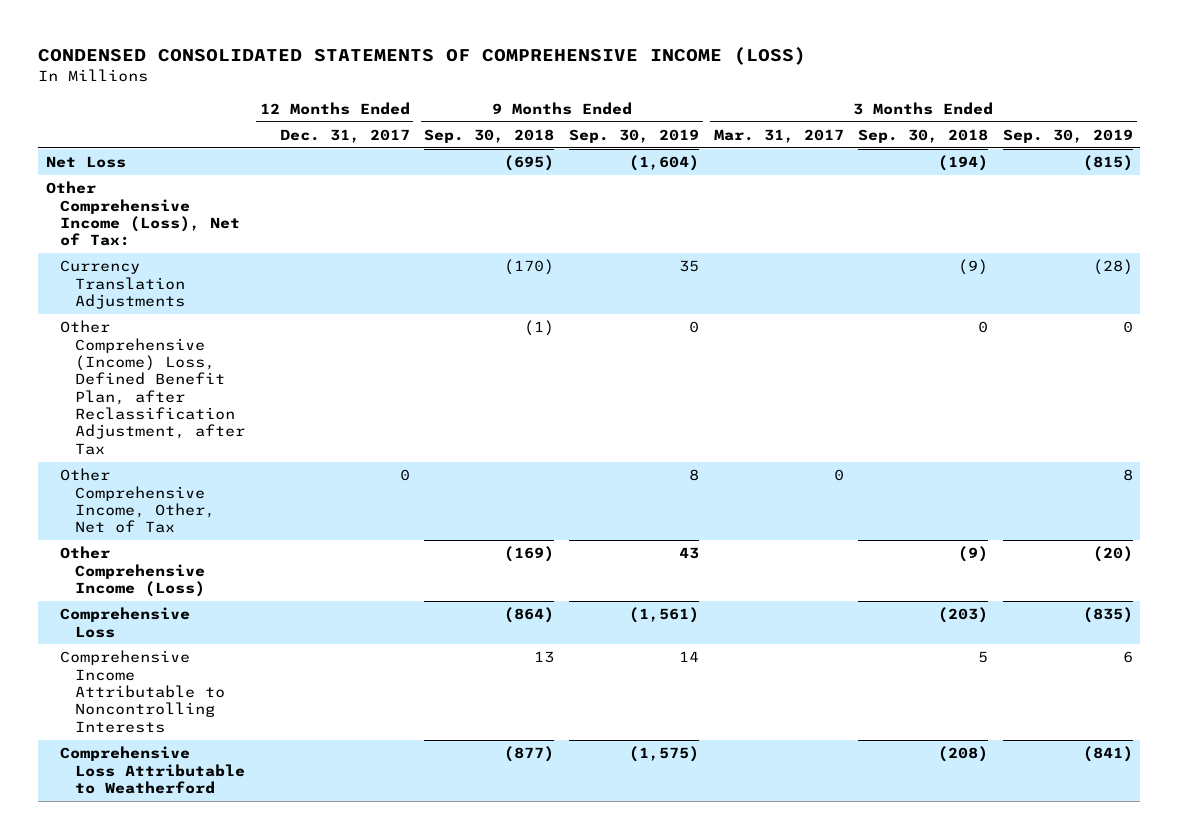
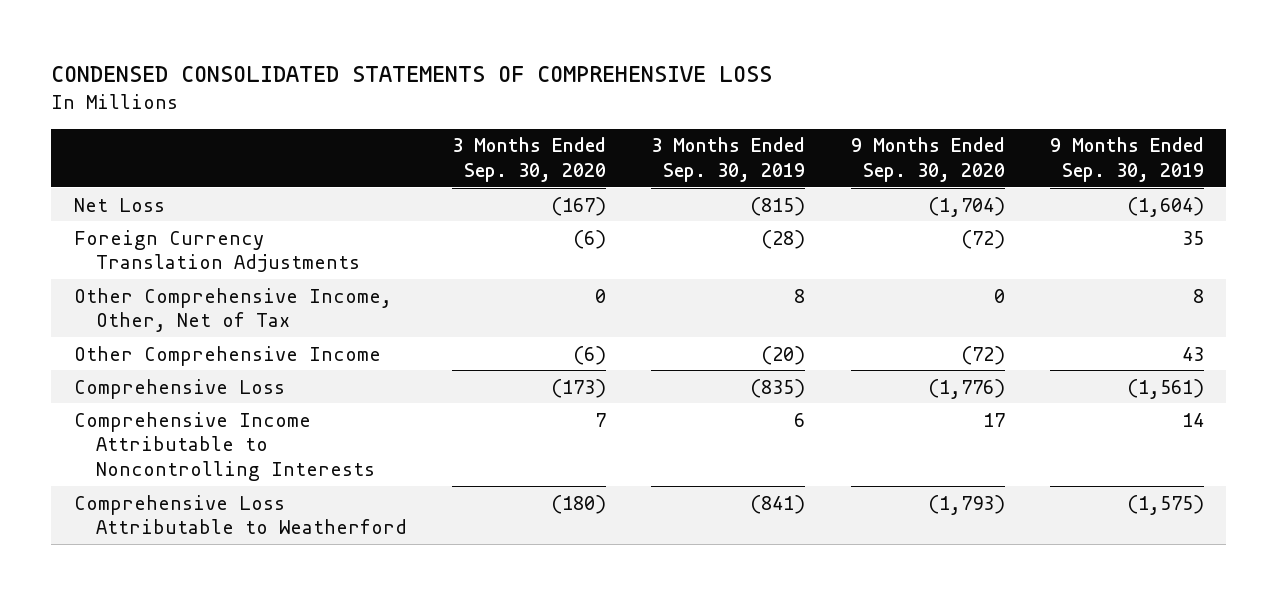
- CONDENSED CONSOLIDATED STATEMENTS OF COMPREHENSIVE INCOME (LOSS)
+ CONDENSED CONSOLIDATED STATEMENTS OF COMPREHENSIVE LOSS
- | 12 Months Ended Dec. 31, 2017 | 9 Months Ended Sep. 30, 2018 | 9 Months Ended Sep. 30, 2019 | 3 Months Ended Mar. 31, 2017 | 3 Months Ended Sep. 30, 2018 | 3 Months Ended Sep. 30, 2019
+ | 3 Months Ended Sep. 30, 2020 | 3 Months Ended Sep. 30, 2019 | 9 Months Ended Sep. 30, 2020 | 9 Months Ended Sep. 30, 2019
- Other Comprehensive Income (Loss), Net of Tax:
- Currency Translation Adjustments | | (170) | 35 | | (9) | (28)
- Other Comprehensive (Income) Loss, Defined Benefit Plan, after Reclassification Adjustment, after Tax | | (1) | 0 | | 0 | 0
+ Foreign Currency Translation Adjustments | (6) | (28) | (72) | 35
- Other Comprehensive Income (Loss) | | (169) | 43 | | (9) | (20)
+ Other Comprehensive Income | (6) | (20) | (72) | 43

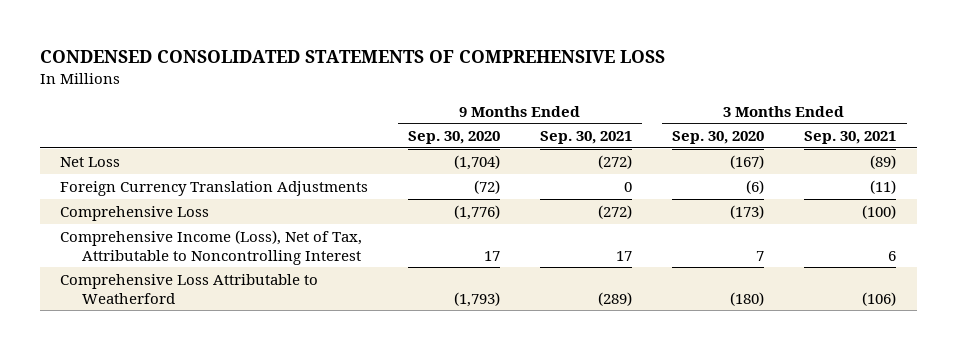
- | 3 Months Ended Sep. 30, 2020 | 3 Months Ended Sep. 30, 2019 | 9 Months Ended Sep. 30, 2020 | 9 Months Ended Sep. 30, 2019
+ | 9 Months Ended Sep. 30, 2020 | 9 Months Ended Sep. 30, 2021 | 3 Months Ended Sep. 30, 2020 | 3 Months Ended Sep. 30, 2021
- Other Comprehensive Income, Other, Net of Tax | 0 | 8 | 0 | 8
- Other Comprehensive Income | (6) | (20) | (72) | 43
- Comprehensive Income Attributable to Noncontrolling Interests | 7 | 6 | 17 | 14
+ Comprehensive Income (Loss), Net of Tax, Attributable to Noncontrolling Interest | 17 | 17 | 7 | 6

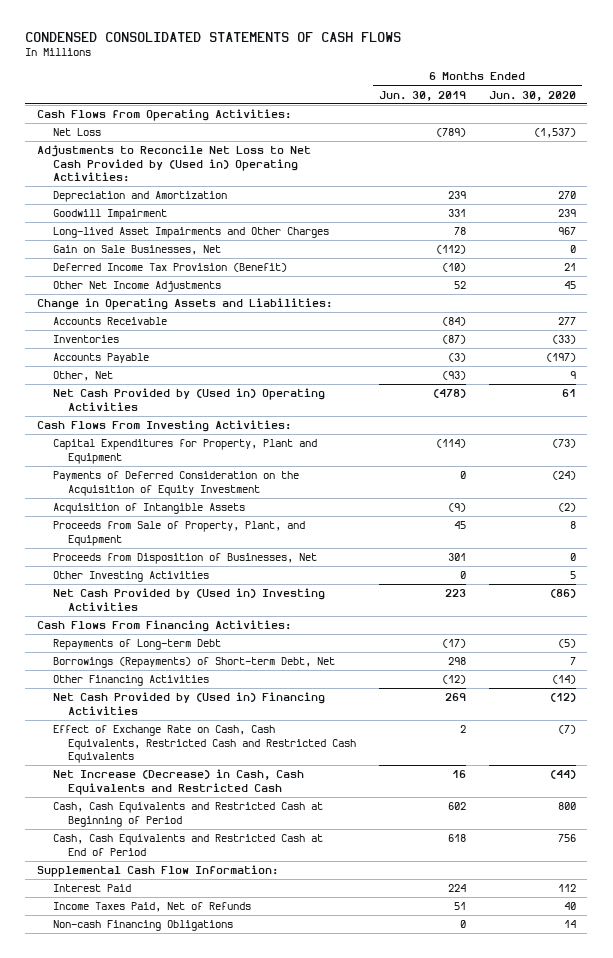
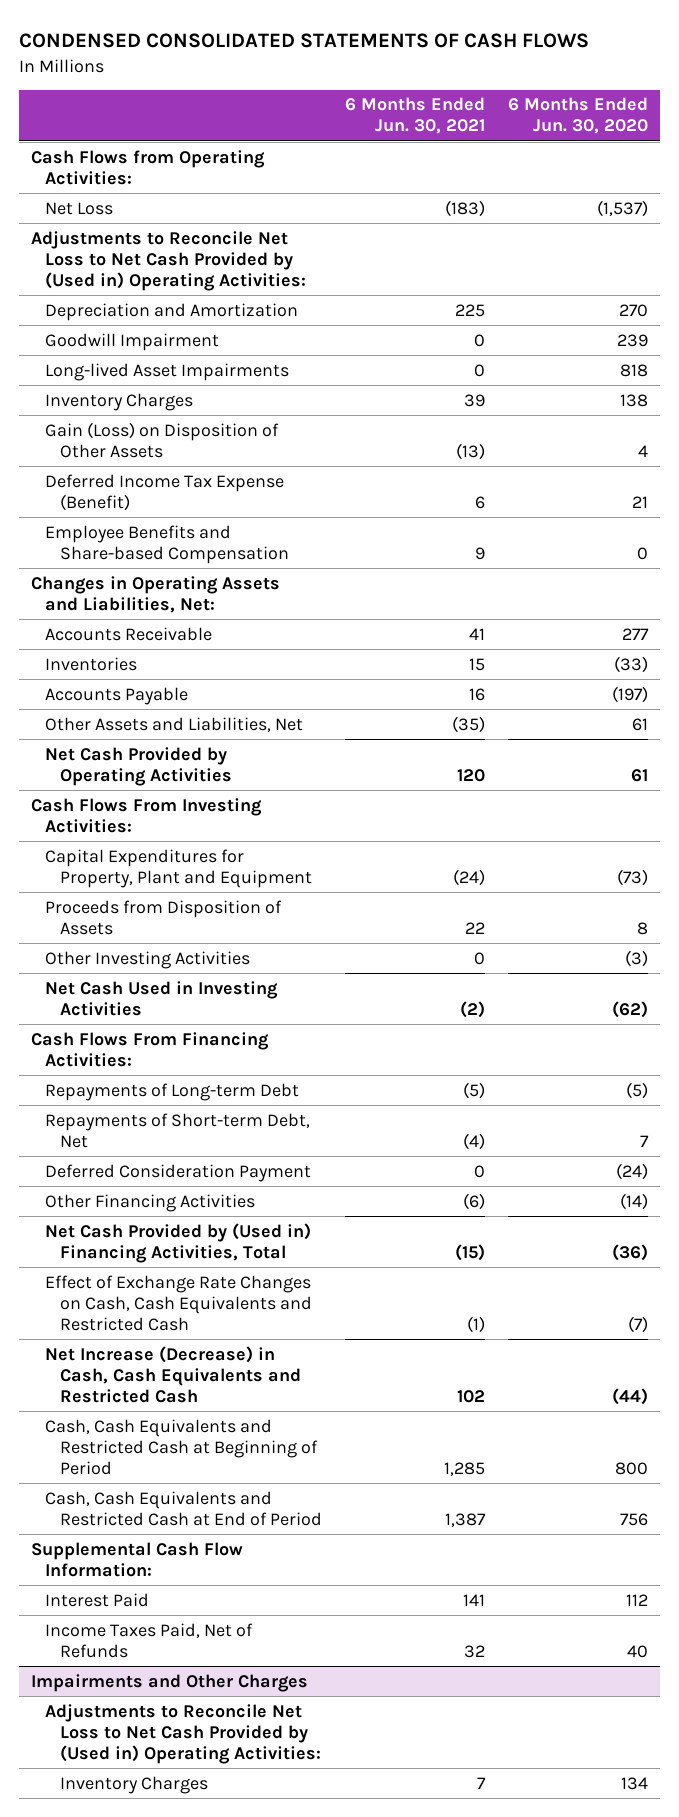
- | 6 Months Ended Jun. 30, 2019 | 6 Months Ended Jun. 30, 2020
+ | 6 Months Ended Jun. 30, 2021 | 6 Months Ended Jun. 30, 2020
- Long-lived Asset Impairments and Other Charges | 78 | 967
- Gain on Sale Businesses, Net | (112) | 0
- Deferred Income Tax Provision (Benefit) | (10) | 21
- Other Net Income Adjustments | 52 | 45
- Change in Operating Assets and Liabilities:
+ Long-lived Asset Impairments | 0 | 818
+ Inventory Charges | 39 | 138
+ Gain (Loss) on Disposition of Other Assets | (13) | 4
+ Deferred Income Tax Expense (Benefit) | 6 | 21
+ Employee Benefits and Share-based Compensation | 9 | 0
+ Changes in Operating Assets and Liabilities, Net:
- Other, Net | (93) | 9
- Net Cash Provided by (Used in) Operating Activities | (478) | 61
+ Other Assets and Liabilities, Net | (35) | 61
+ Net Cash Provided by Operating Activities | 120 | 61
- Payments of Deferred Consideration on the Acquisition of Equity Investment | 0 | (24)
- Acquisition of Intangible Assets | (9) | (2)
- Proceeds from Sale of Property, Plant, and Equipment | 45 | 8
- Proceeds from Disposition of Businesses, Net | 301 | 0
- Other Investing Activities | 0 | 5
- Net Cash Provided by (Used in) Investing Activities | 223 | (86)
+ Proceeds from Disposition of Assets | 22 | 8
+ Other Investing Activities | 0 | (3)
+ Net Cash Used in Investing Activities | (2) | (62)
- Borrowings (Repayments) of Short-term Debt, Net | 298 | 7
+ Repayments of Short-term Debt, Net | (4) | 7
+ Deferred Consideration Payment | 0 | (24)
- Net Cash Provided by (Used in) Financing Activities | 269 | (12)
- Effect of Exchange Rate on Cash, Cash Equivalents, Restricted Cash and Restricted Cash Equivalents | 2 | (7)
+ Net Cash Provided by (Used in) Financing Activities, Total | (15) | (36)
+ Effect of Exchange Rate Changes on Cash, Cash Equivalents and Restricted Cash | (1) | (7)
- Non-cash Financing Obligations | 0 | 14
+ Impairments and Other Charges
+ Adjustments to Reconcile Net Loss to Net Cash Provided by (Used in) Operating Activities:
+ Inventory Charges | 7 | 134

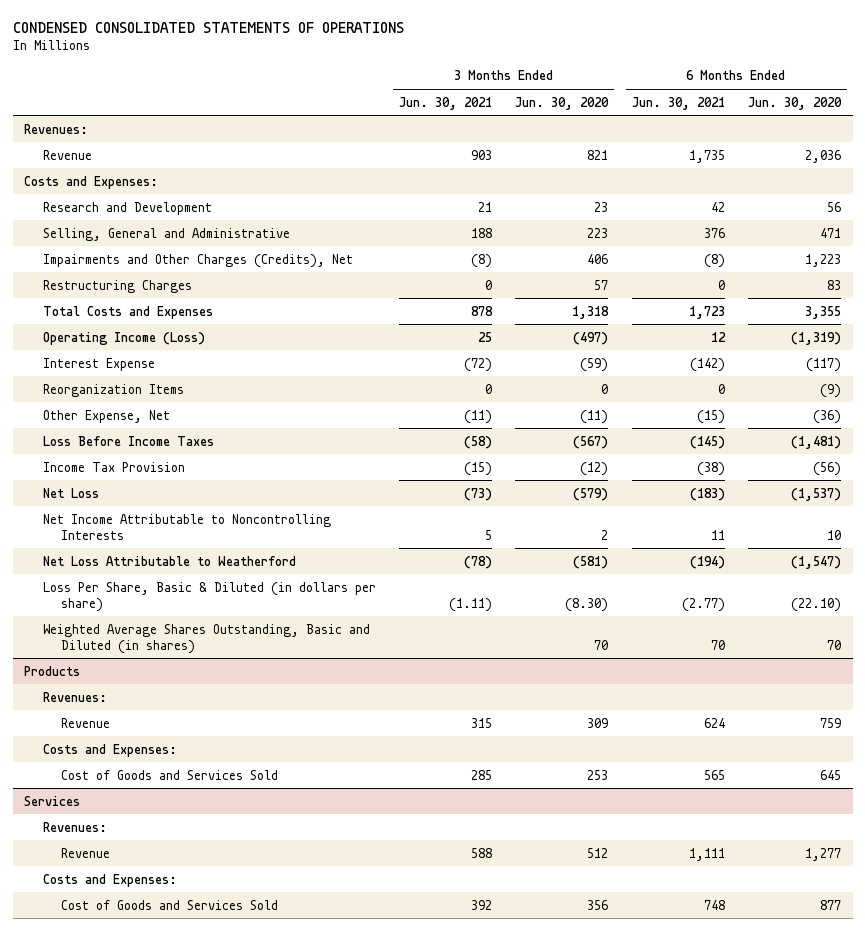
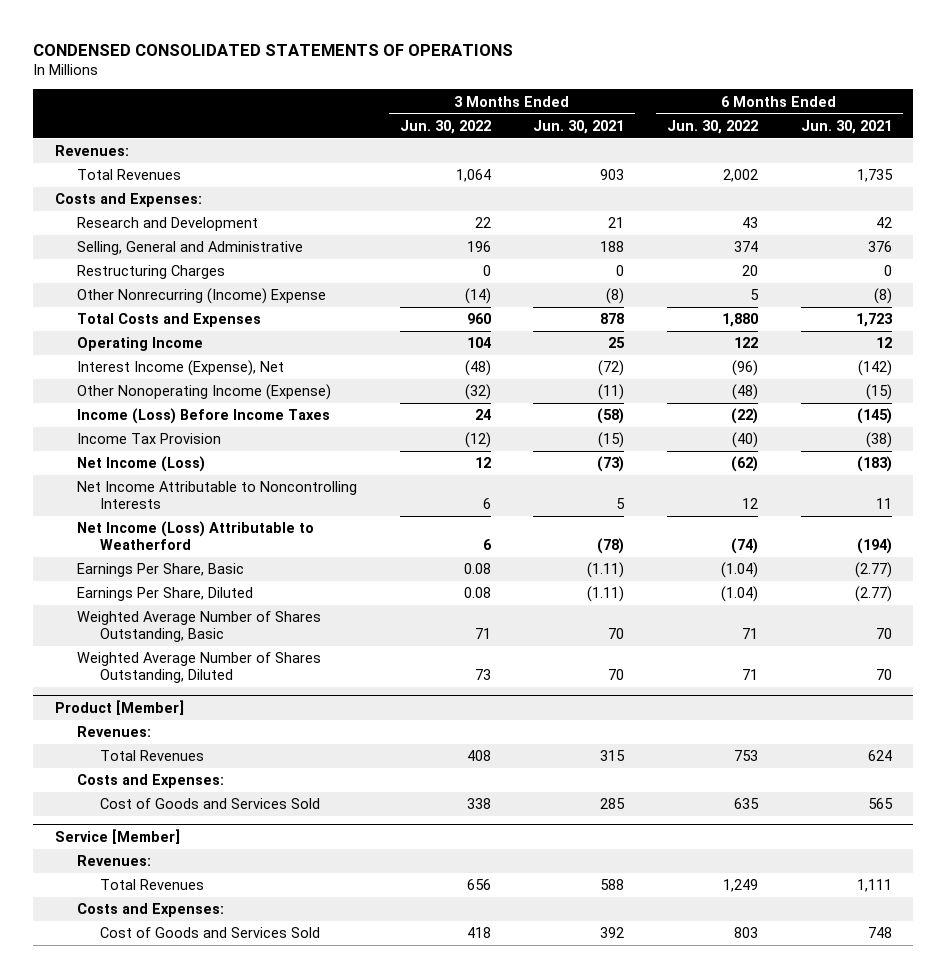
- | 3 Months Ended Jun. 30, 2021 | 3 Months Ended Jun. 30, 2020 | 6 Months Ended Jun. 30, 2021 | 6 Months Ended Jun. 30, 2020
+ | 3 Months Ended Jun. 30, 2022 | 3 Months Ended Jun. 30, 2021 | 6 Months Ended Jun. 30, 2022 | 6 Months Ended Jun. 30, 2021
- Revenue | 903 | 821 | 1,735 | 2,036
+ Total Revenues | 1,064 | 903 | 2,002 | 1,735
- Impairments and Other Charges (Credits), Net | (8) | 406 | (8) | 1,223
+ Other Nonrecurring (Income) Expense | (14) | (8) | 5 | (8)
- Operating Income (Loss) | 25 | (497) | 12 | (1,319)
- Interest Expense | (72) | (59) | (142) | (117)
- Reorganization Items | 0 | 0 | 0 | (9)
- Other Expense, Net | (11) | (11) | (15) | (36)
- Loss Before Income Taxes | (58) | (567) | (145) | (1,481)
+ Operating Income | 104 | 25 | 122 | 12
+ Interest Income (Expense), Net | (48) | (72) | (96) | (142)
+ Other Nonoperating Income (Expense) | (32) | (11) | (48) | (15)
+ Income (Loss) Before Income Taxes | 24 | (58) | (22) | (145)
- Net Loss | (73) | (579) | (183) | (1,537)
+ Net Income (Loss) | 12 | (73) | (62) | (183)
- Net Loss Attributable to Weatherford | (78) | (581) | (194) | (1,547)
- Loss Per Share, Basic & Diluted (in dollars per share) | (1.11) | (8.30) | (2.77) | (22.10)
- Weighted Average Shares Outstanding, Basic and Diluted (in shares) | | 70 | 70 | 70
- Products
+ Net Income (Loss) Attributable to Weatherford | 6 | (78) | (74) | (194)
+ Earnings Per Share, Basic | 0.08 | (1.11) | (1.04) | (2.77)
+ Earnings Per Share, Diluted | 0.08 | (1.11) | (1.04) | (2.77)
+ Weighted Average Number of Shares Outstanding, Basic | 71 | 70 | 71 | 70
+ Weighted Average Number of Shares Outstanding, Diluted | 73 | 70 | 71 | 70
+ Product [Member]
- Revenue | 315 | 309 | 624 | 759
+ Total Revenues | 408 | 315 | 753 | 624
- Services
+ Service [Member]
- Revenue | 588 | 512 | 1,111 | 1,277
+ Total Revenues | 656 | 588 | 1,249 | 1,111

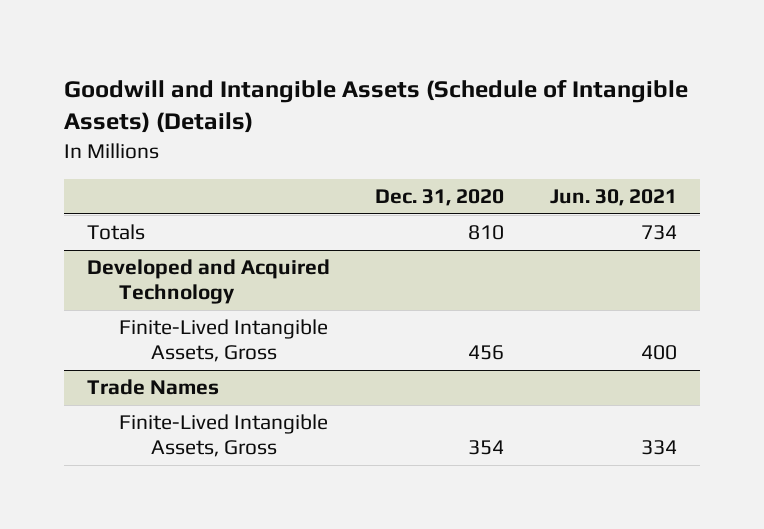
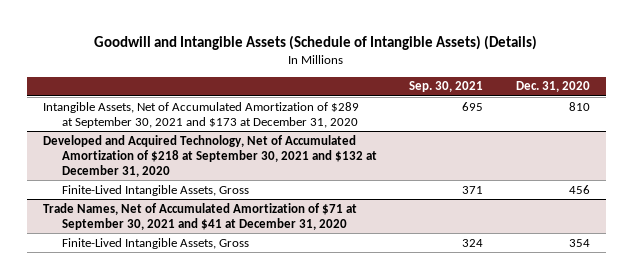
- | Dec. 31, 2020 | Jun. 30, 2021
+ | Sep. 30, 2021 | Dec. 31, 2020
- Totals | 810 | 734
- Developed and Acquired Technology
+ Intangible Assets, Net of Accumulated Amortization of $289 at September 30, 2021 and $173 at December 31, 2020 | 695 | 810
+ Developed and Acquired Technology, Net of Accumulated Amortization of $218 at September 30, 2021 and $132 at December 31, 2020
- Trade Names
+ Trade Names, Net of Accumulated Amortization of $71 at September 30, 2021 and $41 at December 31, 2020

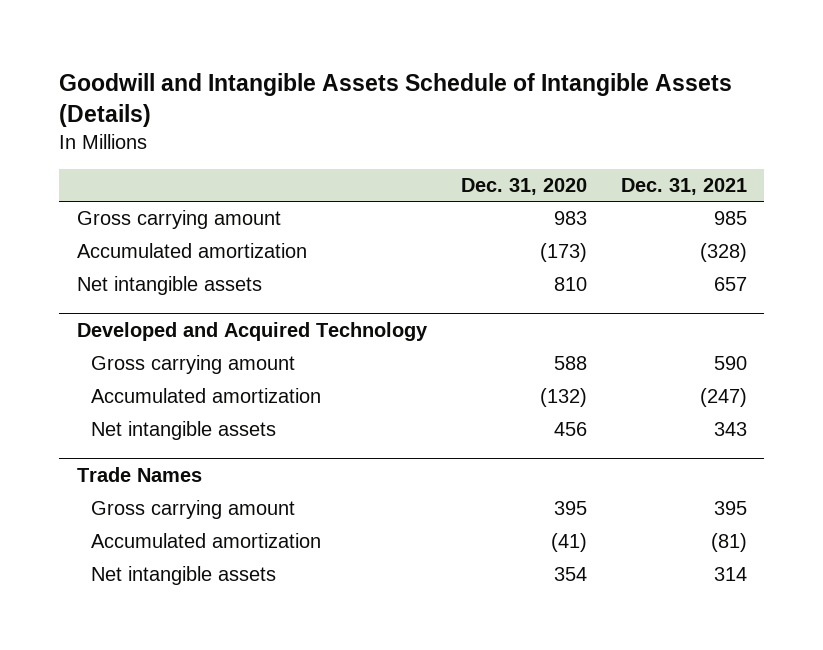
- Goodwill and Intangible Assets (Schedule of Intangible Assets) (Details)
+ Goodwill and Intangible Assets Schedule of Intangible Assets (Details)
- | Sep. 30, 2021 | Dec. 31, 2020
+ | Dec. 31, 2020 | Dec. 31, 2021
- Intangible Assets, Net of Accumulated Amortization of $289 at September 30, 2021 and $173 at December 31, 2020 | 695 | 810
- Developed and Acquired Technology, Net of Accumulated Amortization of $218 at September 30, 2021 and $132 at December 31, 2020
- Finite-Lived Intangible Assets, Gross | 371 | 456
- Trade Names, Net of Accumulated Amortization of $71 at September 30, 2021 and $41 at December 31, 2020
- Finite-Lived Intangible Assets, Gross | 324 | 354
+ Gross carrying amount | 983 | 985
+ Accumulated amortization | (173) | (328)
+ Net intangible assets | 810 | 657
+ Developed and Acquired Technology
+ Gross carrying amount | 588 | 590
+ Accumulated amortization | (132) | (247)
+ Net intangible assets | 456 | 343
+ Trade Names
+ Gross carrying amount | 395 | 395
+ Accumulated amortization | (41) | (81)
+ Net intangible assets | 354 | 314

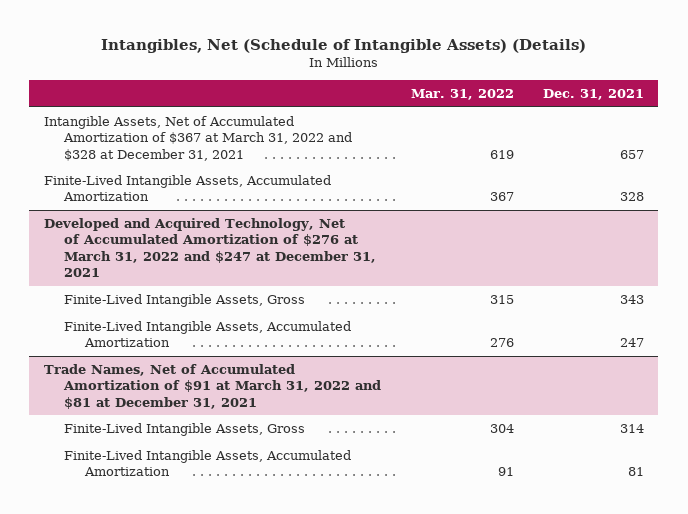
- Goodwill and Intangible Assets Schedule of Intangible Assets (Details)
+ Intangibles, Net (Schedule of Intangible Assets) (Details)
- | Dec. 31, 2020 | Dec. 31, 2021
+ | Mar. 31, 2022 | Dec. 31, 2021
- Gross carrying amount | 983 | 985
- Accumulated amortization | (173) | (328)
- Net intangible assets | 810 | 657
- Developed and Acquired Technology
- Gross carrying amount | 588 | 590
- Accumulated amortization | (132) | (247)
- Net intangible assets | 456 | 343
- Trade Names
- Gross carrying amount | 395 | 395
- Accumulated amortization | (41) | (81)
- Net intangible assets | 354 | 314
+ Intangible Assets, Net of Accumulated Amortization of $367 at March 31, 2022 and $328 at December 31, 2021 | 619 | 657
+ Finite-Lived Intangible Assets, Accumulated Amortization | 367 | 328
+ Developed and Acquired Technology, Net of Accumulated Amortization of $276 at March 31, 2022 and $247 at December 31, 2021
+ Finite-Lived Intangible Assets, Gross | 315 | 343
+ Finite-Lived Intangible Assets, Accumulated Amortization | 276 | 247
+ Trade Names, Net of Accumulated Amortization of $91 at March 31, 2022 and $81 at December 31, 2021
+ Finite-Lived Intangible Assets, Gross | 304 | 314
+ Finite-Lived Intangible Assets, Accumulated Amortization | 91 | 81

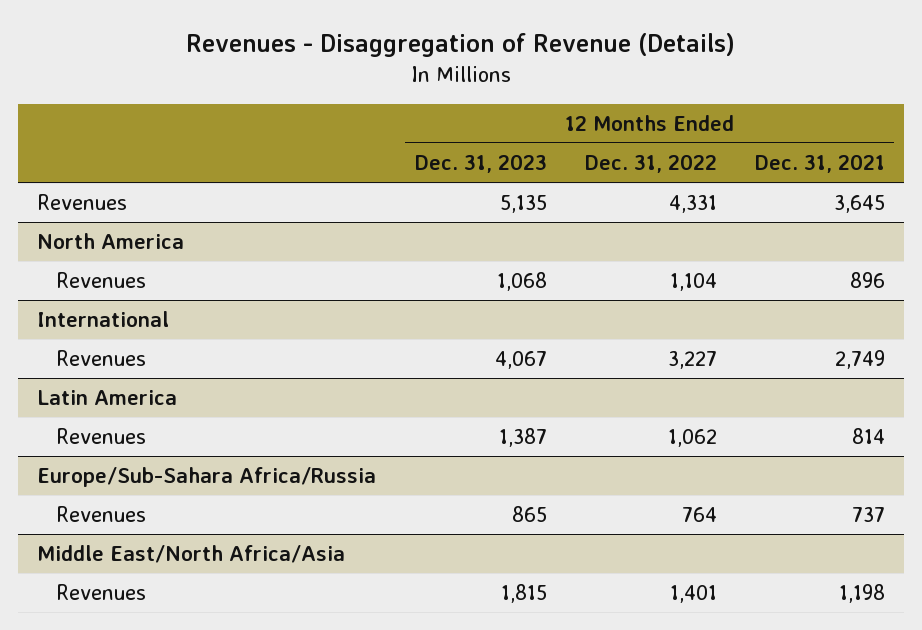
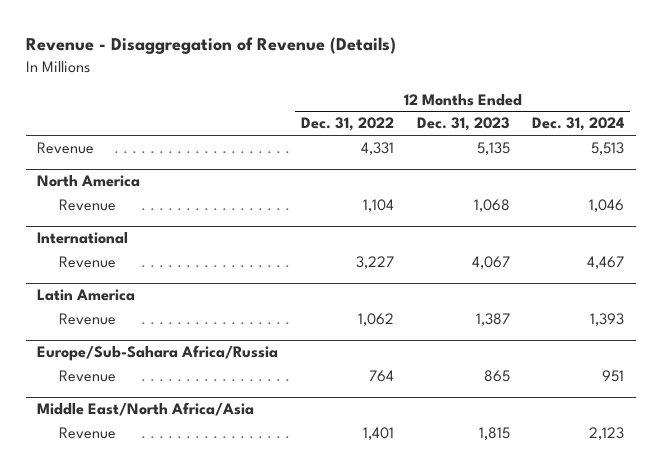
- Revenues - Disaggregation of Revenue (Details)
+ Revenue - Disaggregation of Revenue (Details)
- | 12 Months Ended Dec. 31, 2023 | 12 Months Ended Dec. 31, 2022 | 12 Months Ended Dec. 31, 2021
+ | 12 Months Ended Dec. 31, 2022 | 12 Months Ended Dec. 31, 2023 | 12 Months Ended Dec. 31, 2024
- Revenues | 5,135 | 4,331 | 3,645
+ Revenue | 4,331 | 5,135 | 5,513
@ North America
- Revenues | 1,068 | 1,104 | 896
+ Revenue | 1,104 | 1,068 | 1,046
@ International
- Revenues | 4,067 | 3,227 | 2,749
+ Revenue | 3,227 | 4,067 | 4,467
@ Latin America
- Revenues | 1,387 | 1,062 | 814
+ Revenue | 1,062 | 1,387 | 1,393
@ Europe/Sub-Sahara Africa/Russia
- Revenues | 865 | 764 | 737
+ Revenue | 764 | 865 | 951
@ Middle East/North Africa/Asia
- Revenues | 1,815 | 1,401 | 1,198
+ Revenue | 1,401 | 1,815 | 2,123

